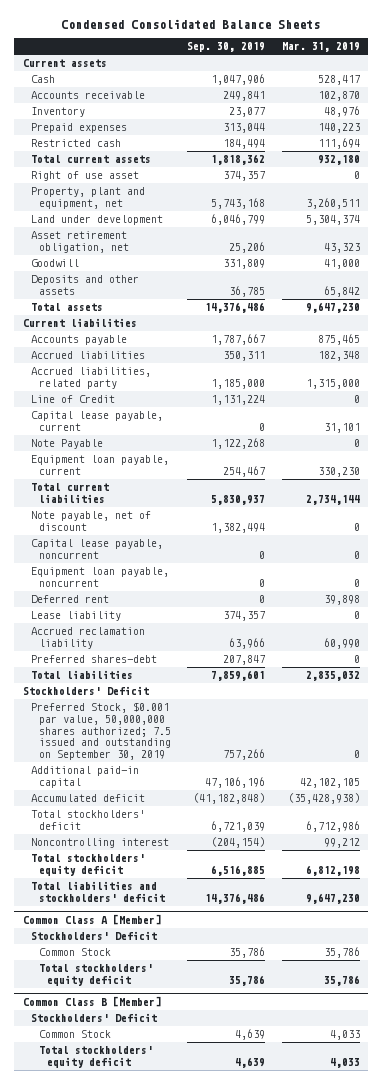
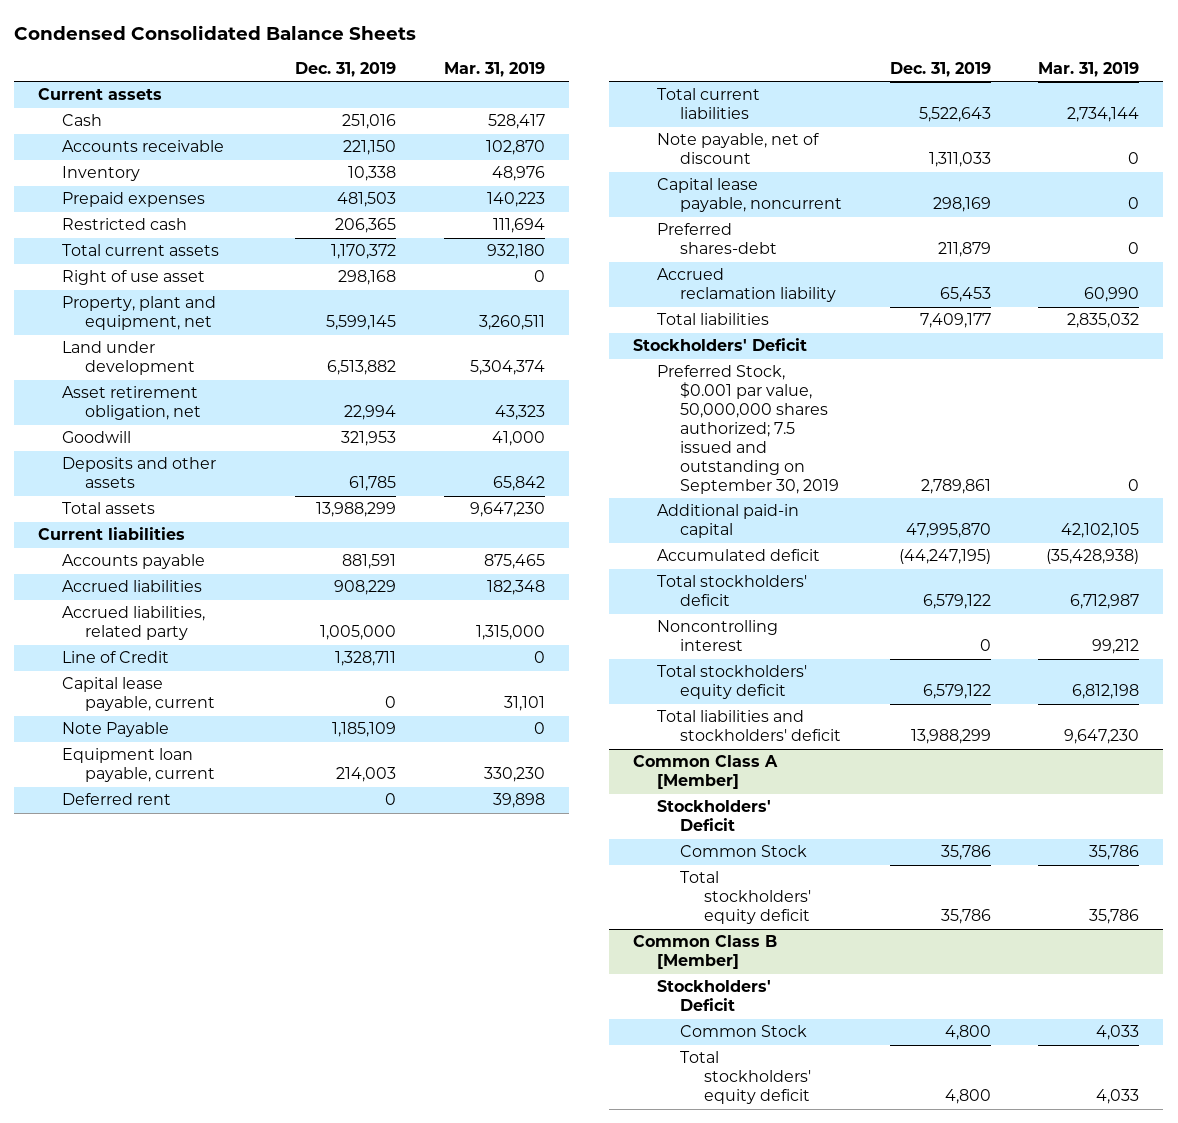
- | Sep. 30, 2019 | Mar. 31, 2019
+ | Dec. 31, 2019 | Mar. 31, 2019
moved up: Deferred rent | 0 | 39,898
- Equipment loan payable, noncurrent | 0 | 0
- Lease liability | 374,357 | 0
moved down: Accrued reclamation liability | 65,453 | 60,990
- Total stockholders' deficit | 6,721,039 | 6,712,986
+ Total stockholders' deficit | 6,579,122 | 6,712,987

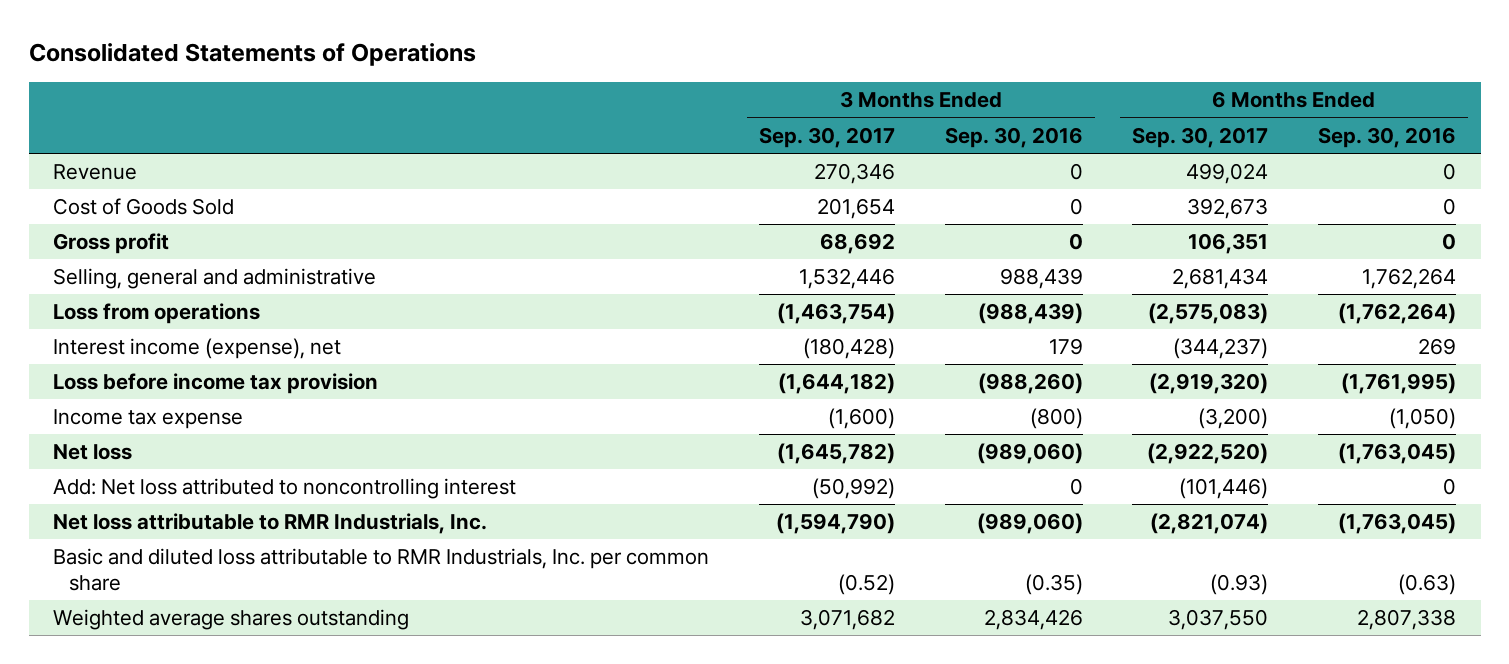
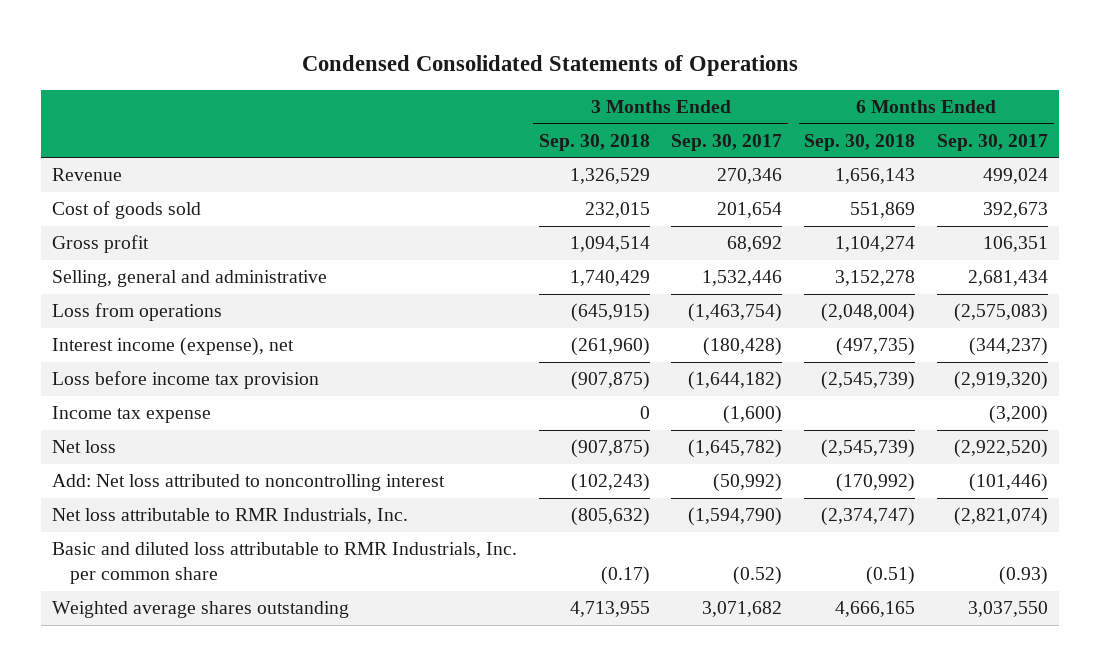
- Consolidated Statements of Operations
+ Condensed Consolidated Statements of Operations
- | 3 Months Ended Sep. 30, 2017 | 3 Months Ended Sep. 30, 2016 | 6 Months Ended Sep. 30, 2017 | 6 Months Ended Sep. 30, 2016
+ | 3 Months Ended Sep. 30, 2018 | 3 Months Ended Sep. 30, 2017 | 6 Months Ended Sep. 30, 2018 | 6 Months Ended Sep. 30, 2017
- Cost of Goods Sold | 201,654 | 0 | 392,673 | 0
+ Cost of goods sold | 232,015 | 201,654 | 551,869 | 392,673

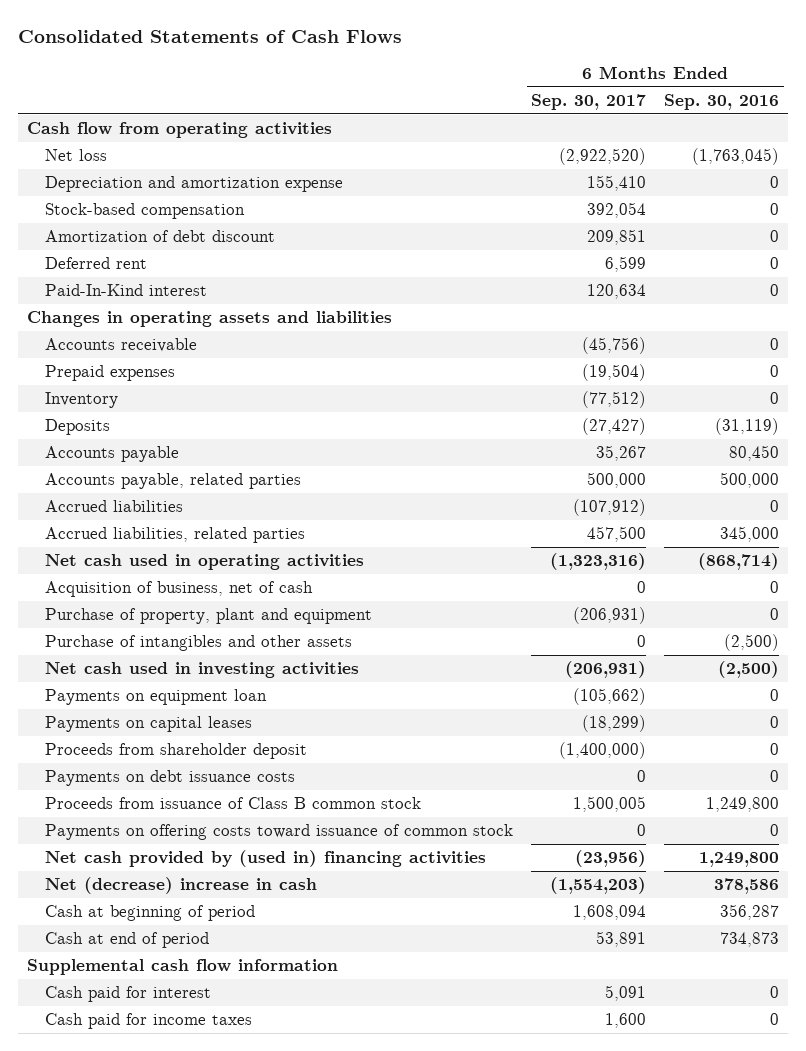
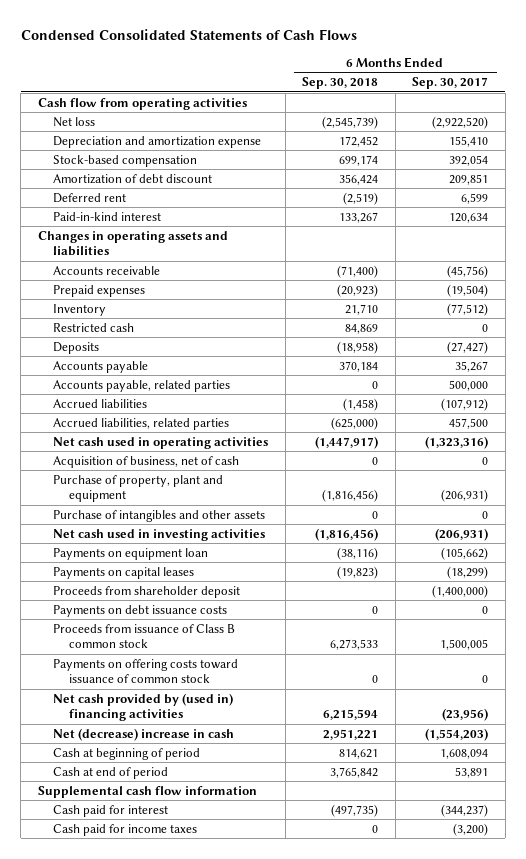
- Consolidated Statements of Cash Flows
+ Condensed Consolidated Statements of Cash Flows
- | 6 Months Ended Sep. 30, 2017 | 6 Months Ended Sep. 30, 2016
+ | 6 Months Ended Sep. 30, 2018 | 6 Months Ended Sep. 30, 2017
- Paid-In-Kind interest | 120,634 | 0
+ Paid-in-kind interest | 133,267 | 120,634
+ Restricted cash | 84,869 | 0
- Cash paid for interest | 5,091 | 0
- Cash paid for income taxes | 1,600 | 0
+ Cash paid for interest | (497,735) | (344,237)
+ Cash paid for income taxes | 0 | (3,200)

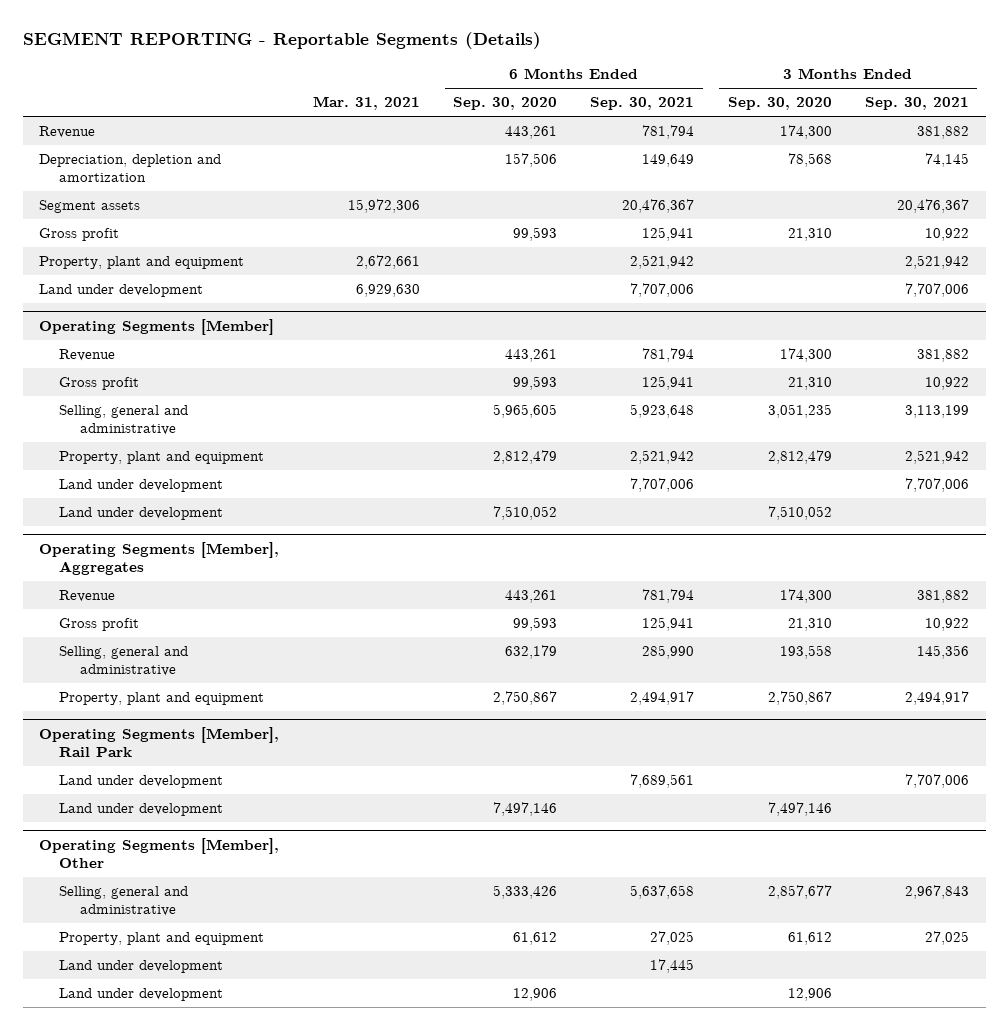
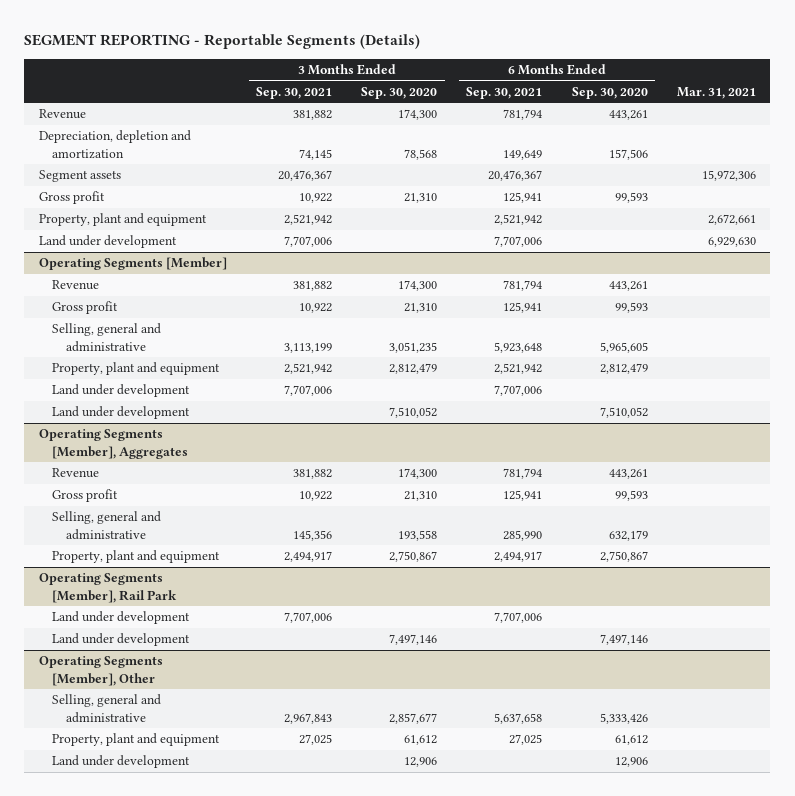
- | Mar. 31, 2021 | 6 Months Ended Sep. 30, 2020 | 6 Months Ended Sep. 30, 2021 | 3 Months Ended Sep. 30, 2020 | 3 Months Ended Sep. 30, 2021
+ | 3 Months Ended Sep. 30, 2021 | 3 Months Ended Sep. 30, 2020 | 6 Months Ended Sep. 30, 2021 | 6 Months Ended Sep. 30, 2020 | Mar. 31, 2021
@ Operating Segments [Member], Rail Park
- Land under development | | | 7,689,561 | | 7,707,006
+ Land under development | 7,707,006 | | 7,707,006 | |
@ Operating Segments [Member], Other
- Land under development | | | 17,445 | |

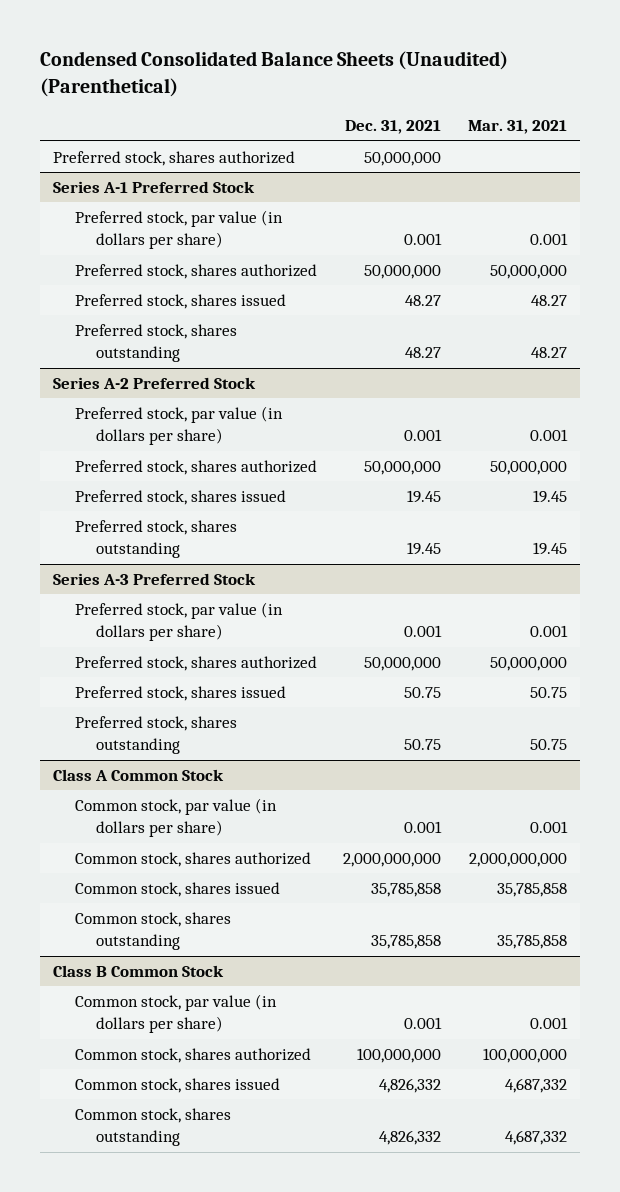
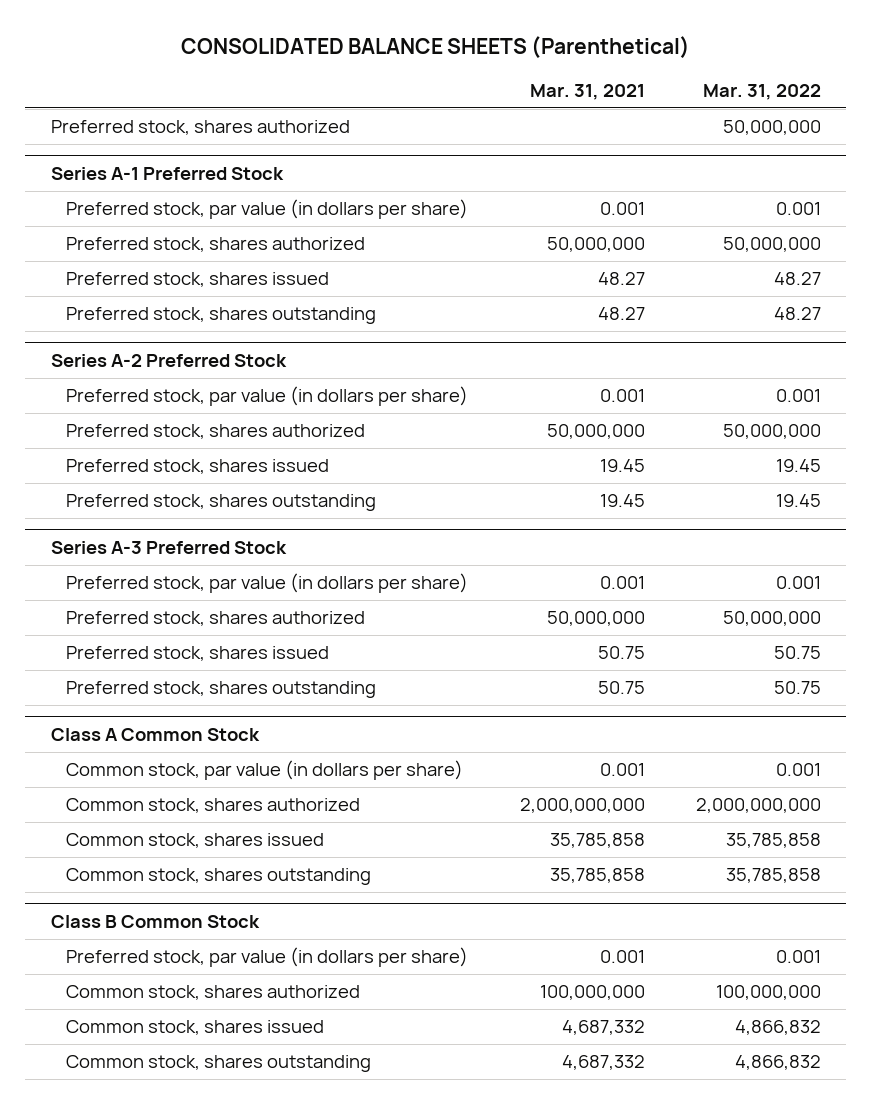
- Condensed Consolidated Balance Sheets (Unaudited) (Parenthetical)
+ CONSOLIDATED BALANCE SHEETS (Parenthetical)
- | Dec. 31, 2021 | Mar. 31, 2021
+ | Mar. 31, 2021 | Mar. 31, 2022
@ Class B Common Stock
- Common stock, par value (in dollars per share) | 0.001 | 0.001
+ Preferred stock, par value (in dollars per share) | 0.001 | 0.001

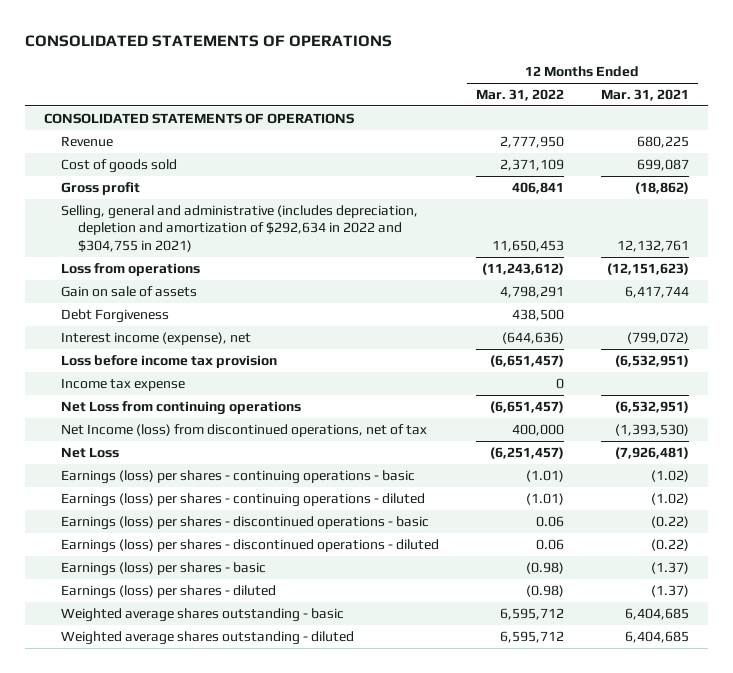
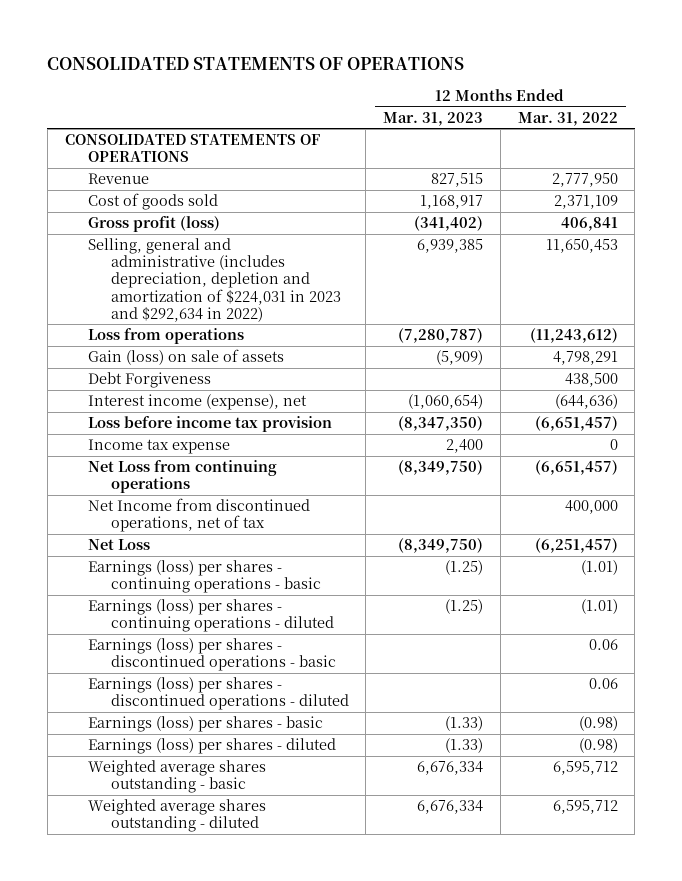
- | 12 Months Ended Mar. 31, 2022 | 12 Months Ended Mar. 31, 2021
+ | 12 Months Ended Mar. 31, 2023 | 12 Months Ended Mar. 31, 2022
- Gross profit | 406,841 | (18,862)
- Selling, general and administrative (includes depreciation, depletion and amortization of $292,634 in 2022 and $304,755 in 2021) | 11,650,453 | 12,132,761
+ Gross profit (loss) | (341,402) | 406,841
+ Selling, general and administrative (includes depreciation, depletion and amortization of $224,031 in 2023 and $292,634 in 2022) | 6,939,385 | 11,650,453
- Gain on sale of assets | 4,798,291 | 6,417,744
+ Gain (loss) on sale of assets | (5,909) | 4,798,291
- Net Income (loss) from discontinued operations, net of tax | 400,000 | (1,393,530)
+ Net Income from discontinued operations, net of tax | | 400,000

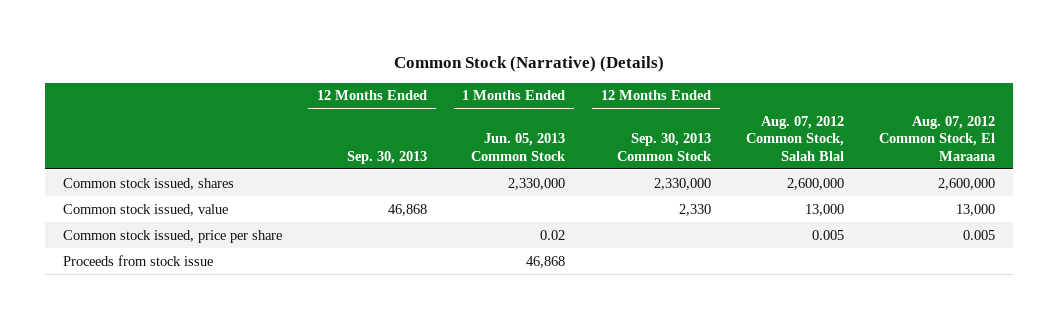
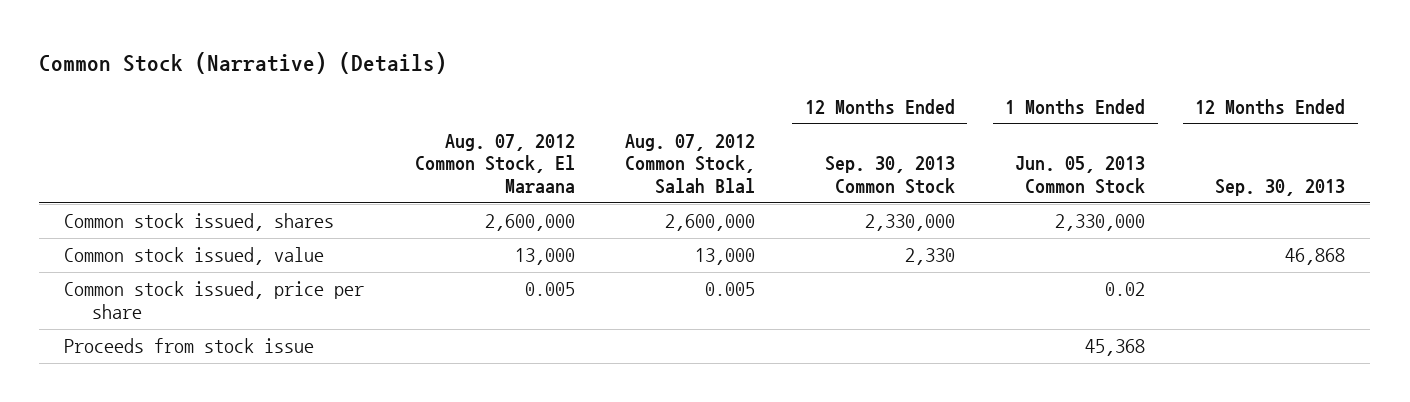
- | 12 Months Ended Sep. 30, 2013 | 1 Months Ended Jun. 05, 2013 Common Stock | 12 Months Ended Sep. 30, 2013 Common Stock | Aug. 07, 2012 Common Stock, Salah Blal | Aug. 07, 2012 Common Stock, El Maraana
+ | Aug. 07, 2012 Common Stock, El Maraana | Aug. 07, 2012 Common Stock, Salah Blal | 12 Months Ended Sep. 30, 2013 Common Stock | 1 Months Ended Jun. 05, 2013 Common Stock | 12 Months Ended Sep. 30, 2013
- Proceeds from stock issue | | 46,868 | | |
+ Proceeds from stock issue | | | | 45,368 |

